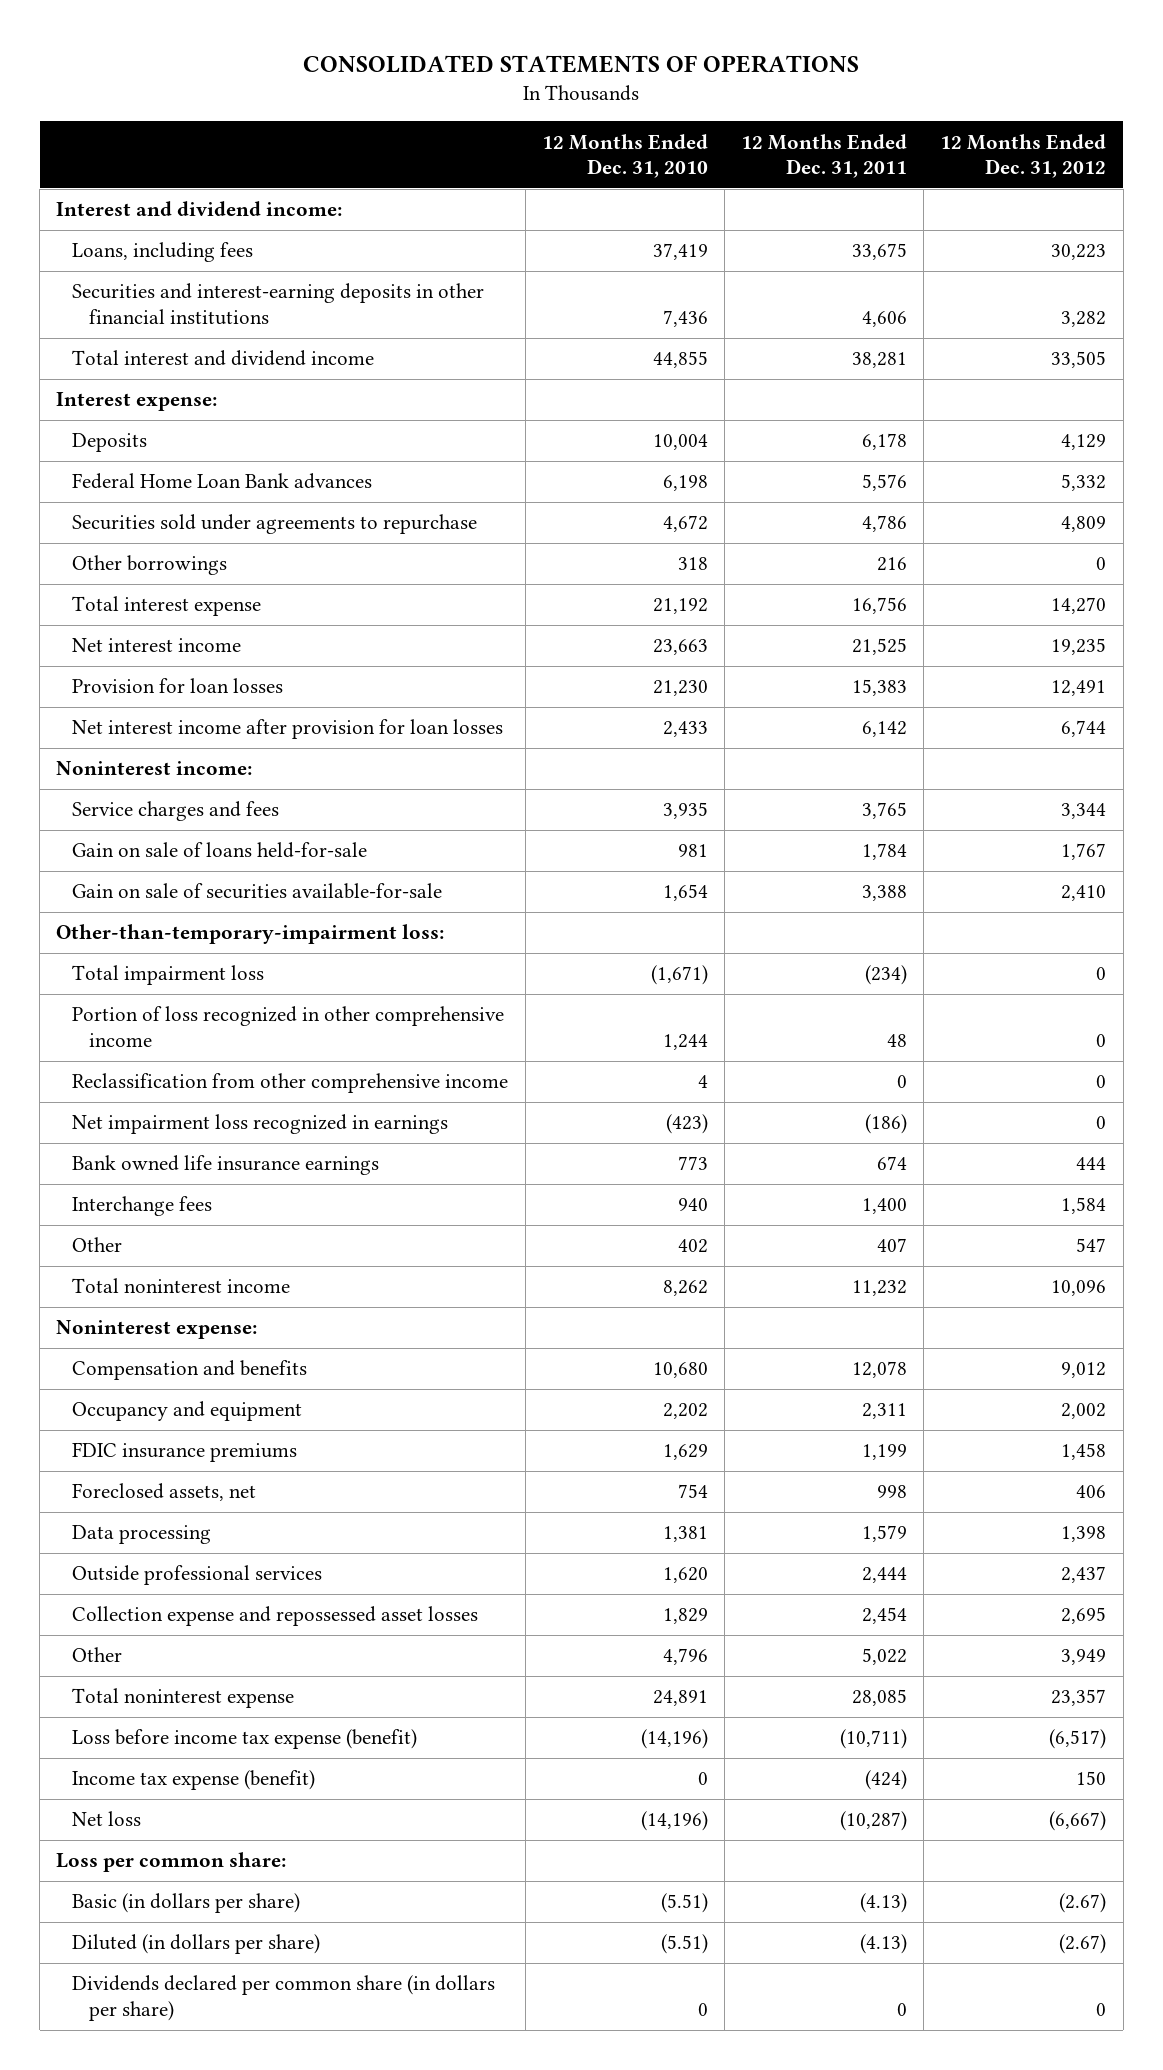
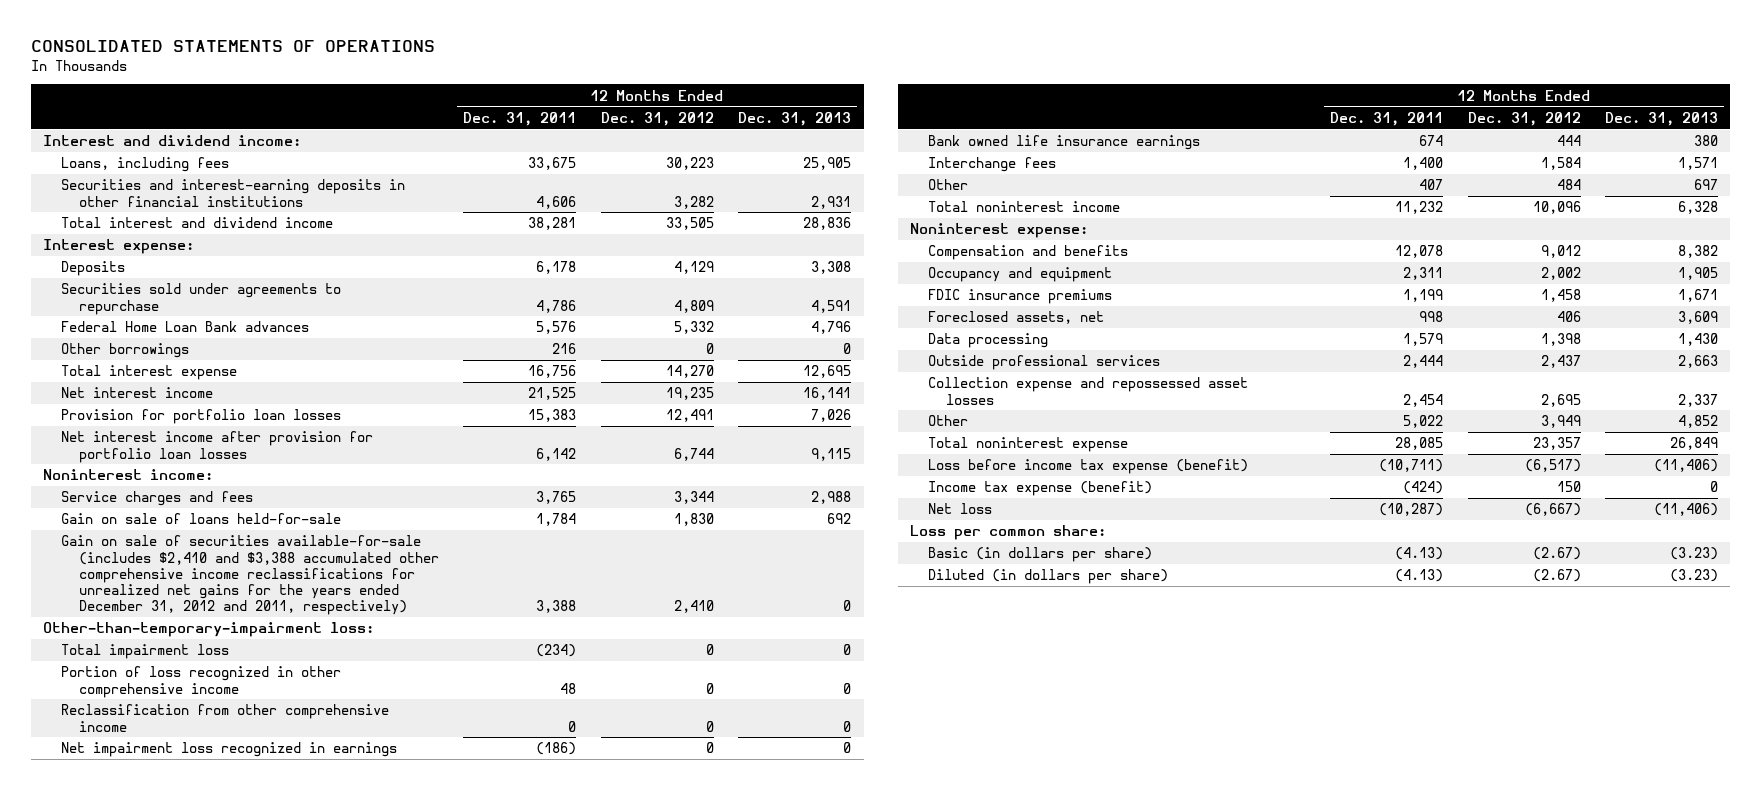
- | 12 Months Ended Dec. 31, 2010 | 12 Months Ended Dec. 31, 2011 | 12 Months Ended Dec. 31, 2012
+ | 12 Months Ended Dec. 31, 2011 | 12 Months Ended Dec. 31, 2012 | 12 Months Ended Dec. 31, 2013
moved down: Federal Home Loan Bank advances | 5,576 | 5,332 | 4,796
- Provision for loan losses | 21,230 | 15,383 | 12,491
- Net interest income after provision for loan losses | 2,433 | 6,142 | 6,744
+ Provision for portfolio loan losses | 15,383 | 12,491 | 7,026
+ Net interest income after provision for portfolio loan losses | 6,142 | 6,744 | 9,115
- Gain on sale of loans held-for-sale | 981 | 1,784 | 1,767
- Gain on sale of securities available-for-sale | 1,654 | 3,388 | 2,410
+ Gain on sale of loans held-for-sale | 1,784 | 1,830 | 692
+ Gain on sale of securities available-for-sale (includes $2,410 and $3,388 accumulated other comprehensive income reclassifications for unrealized net gains for the years ended December 31, 2012 and 2011, respectively) | 3,388 | 2,410 | 0
- Other | 402 | 407 | 547
+ Other | 407 | 484 | 697
- Dividends declared per common share (in dollars per share) | 0 | 0 | 0

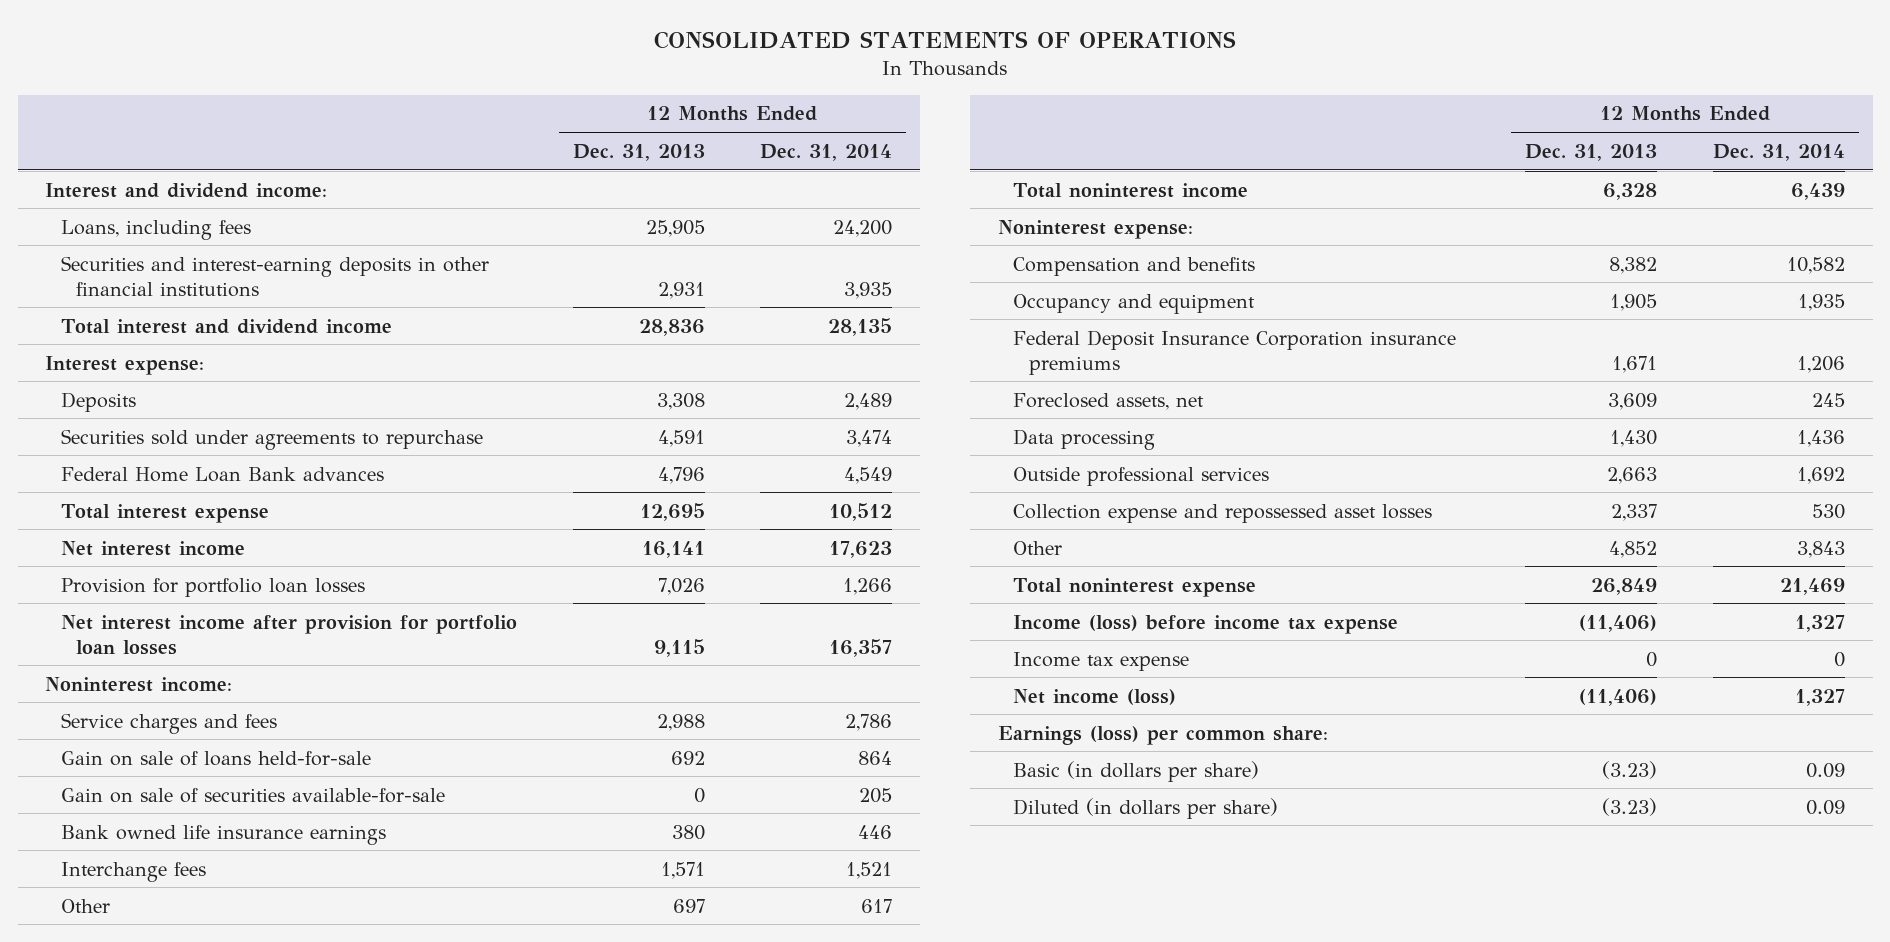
- | 12 Months Ended Dec. 31, 2011 | 12 Months Ended Dec. 31, 2012 | 12 Months Ended Dec. 31, 2013
+ | 12 Months Ended Dec. 31, 2013 | 12 Months Ended Dec. 31, 2014
- Other borrowings | 216 | 0 | 0
- Gain on sale of securities available-for-sale (includes $2,410 and $3,388 accumulated other comprehensive income reclassifications for unrealized net gains for the years ended December 31, 2012 and 2011, respectively) | 3,388 | 2,410 | 0
- Other-than-temporary-impairment loss:
- Total impairment loss | (234) | 0 | 0
- Portion of loss recognized in other comprehensive income | 48 | 0 | 0
- Reclassification from other comprehensive income | 0 | 0 | 0
- Net impairment loss recognized in earnings | (186) | 0 | 0
+ Gain on sale of securities available-for-sale | 0 | 205
- FDIC insurance premiums | 1,199 | 1,458 | 1,671
+ Federal Deposit Insurance Corporation insurance premiums | 1,671 | 1,206
- Loss before income tax expense (benefit) | (10,711) | (6,517) | (11,406)
- Income tax expense (benefit) | (424) | 150 | 0
- Net loss | (10,287) | (6,667) | (11,406)
- Loss per common share:
+ Income (loss) before income tax expense | (11,406) | 1,327
+ Income tax expense | 0 | 0
+ Net income (loss) | (11,406) | 1,327
+ Earnings (loss) per common share:

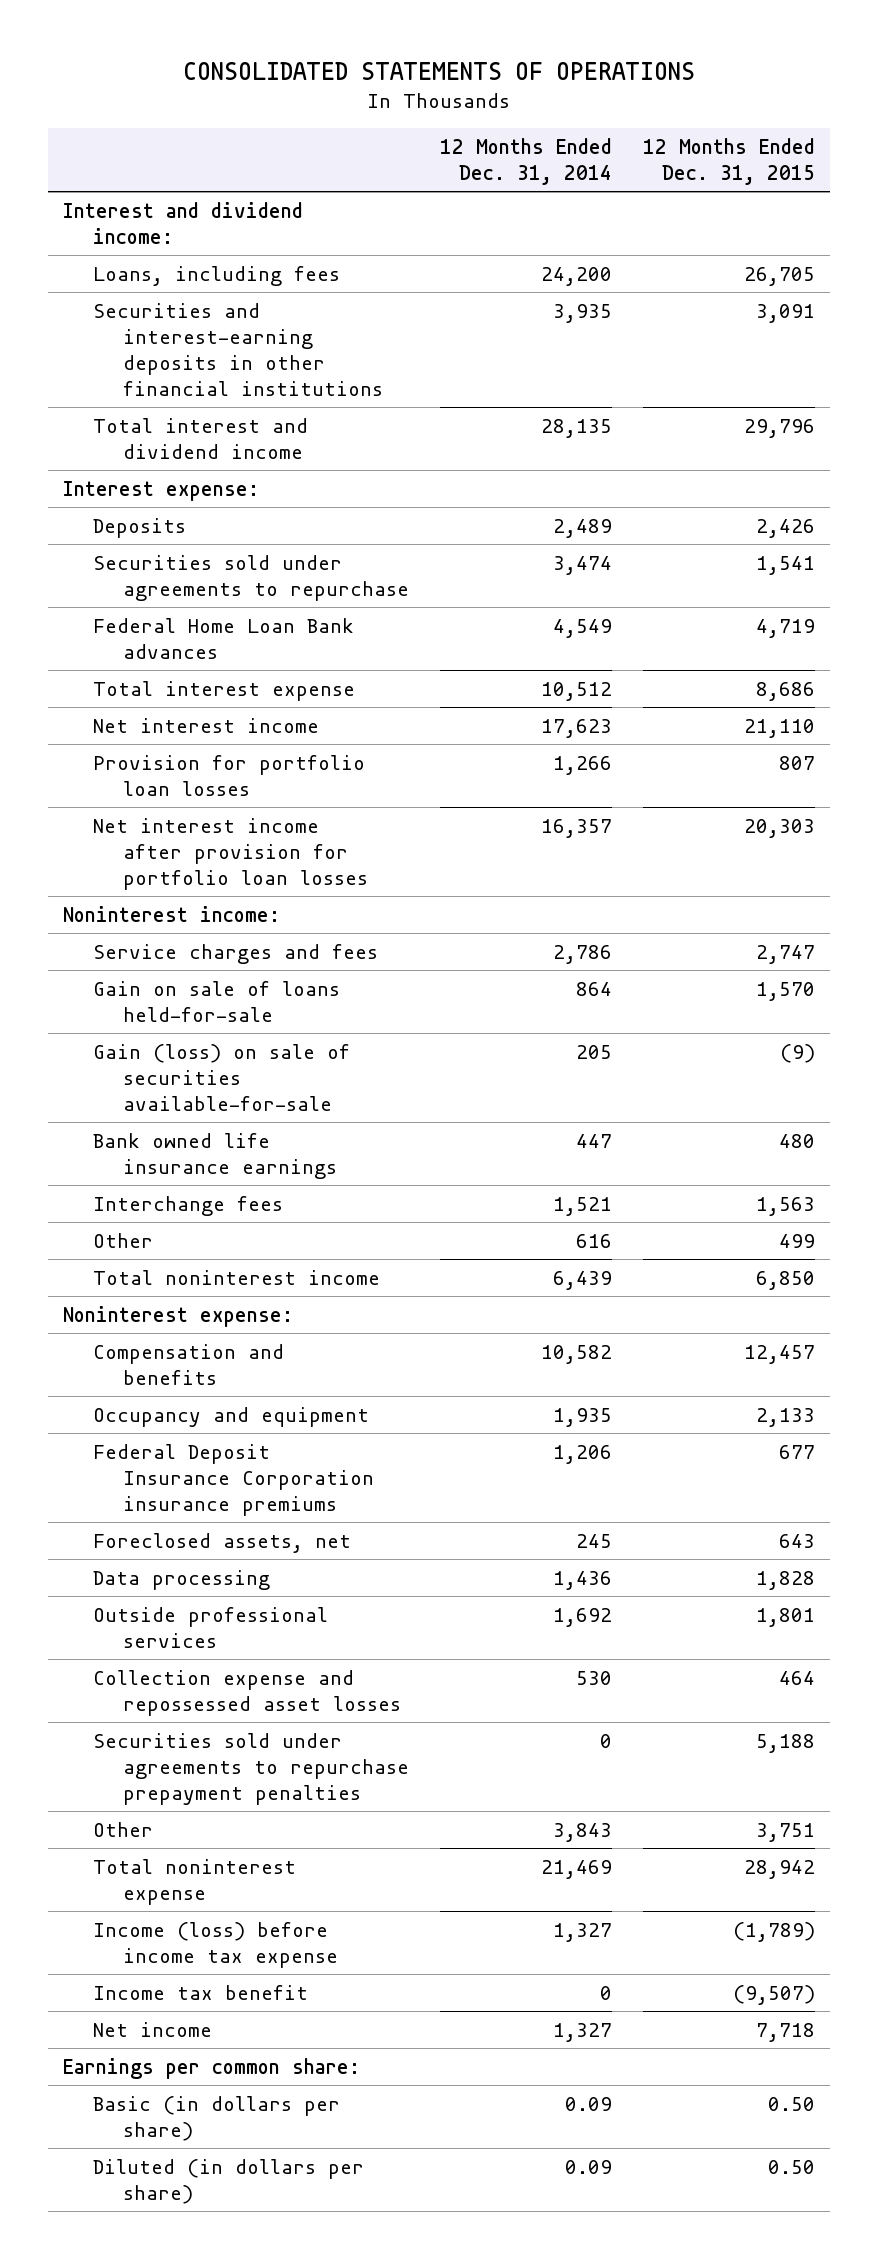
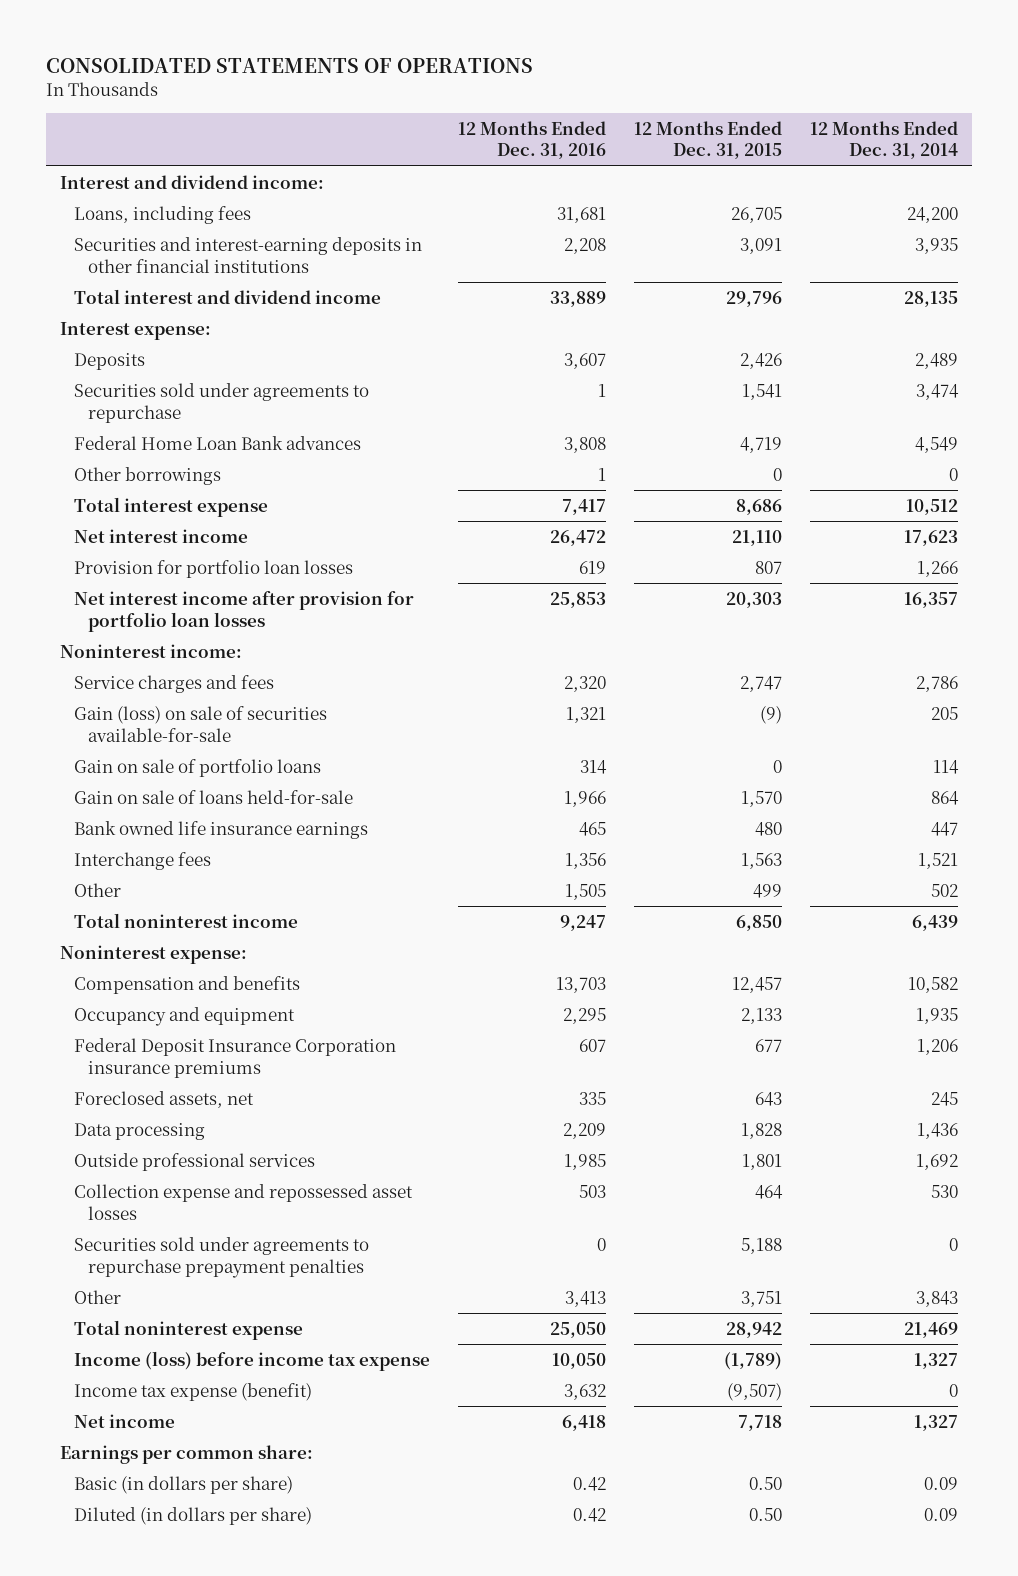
- | 12 Months Ended Dec. 31, 2014 | 12 Months Ended Dec. 31, 2015
+ | 12 Months Ended Dec. 31, 2016 | 12 Months Ended Dec. 31, 2015 | 12 Months Ended Dec. 31, 2014
+ Other borrowings | 1 | 0 | 0
+ Gain on sale of portfolio loans | 314 | 0 | 114
moved down: Gain on sale of loans held-for-sale | 1,966 | 1,570 | 864
- Other | 616 | 499
+ Other | 1,505 | 499 | 502
- Income tax benefit | 0 | (9,507)
+ Income tax expense (benefit) | 3,632 | (9,507) | 0

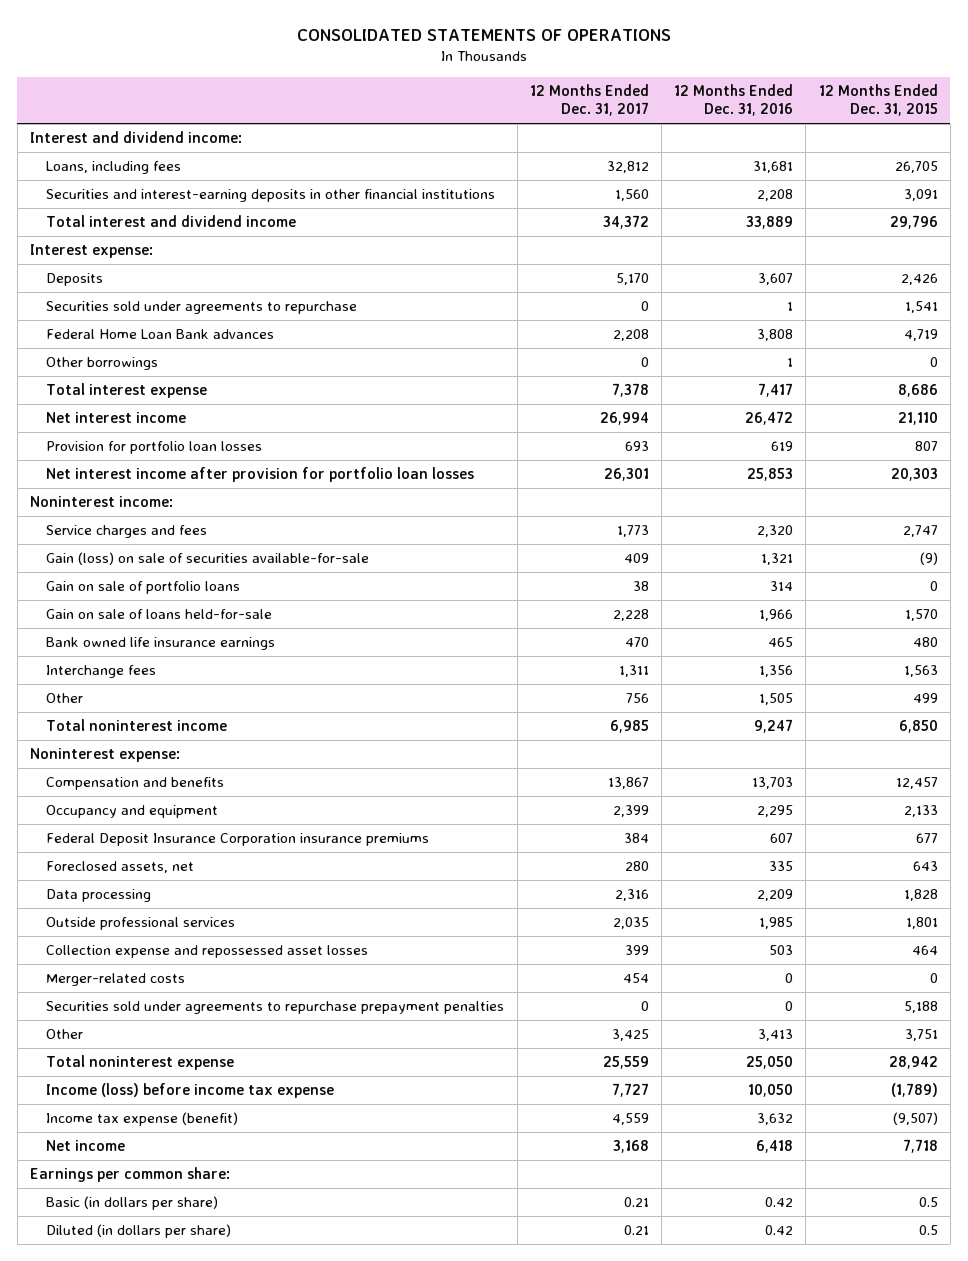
- | 12 Months Ended Dec. 31, 2016 | 12 Months Ended Dec. 31, 2015 | 12 Months Ended Dec. 31, 2014
+ | 12 Months Ended Dec. 31, 2017 | 12 Months Ended Dec. 31, 2016 | 12 Months Ended Dec. 31, 2015
+ Merger-related costs | 454 | 0 | 0
- Basic (in dollars per share) | 0.42 | 0.50 | 0.09
- Diluted (in dollars per share) | 0.42 | 0.50 | 0.09
+ Basic (in dollars per share) | 0.21 | 0.42 | 0.5
+ Diluted (in dollars per share) | 0.21 | 0.42 | 0.5

